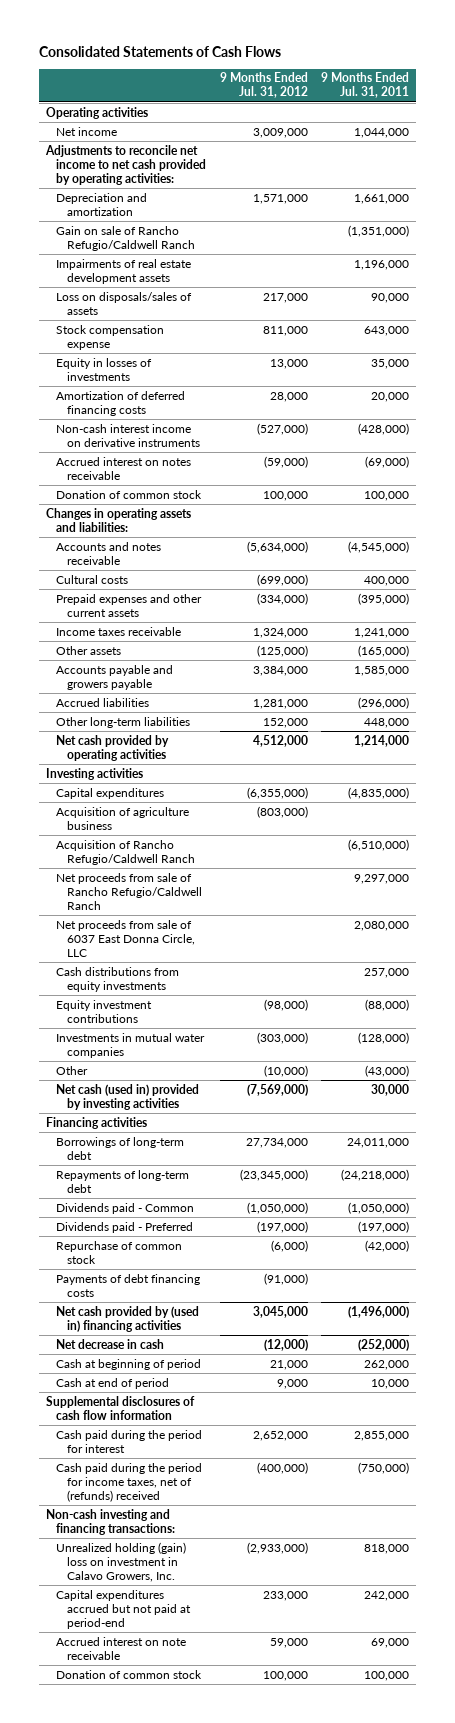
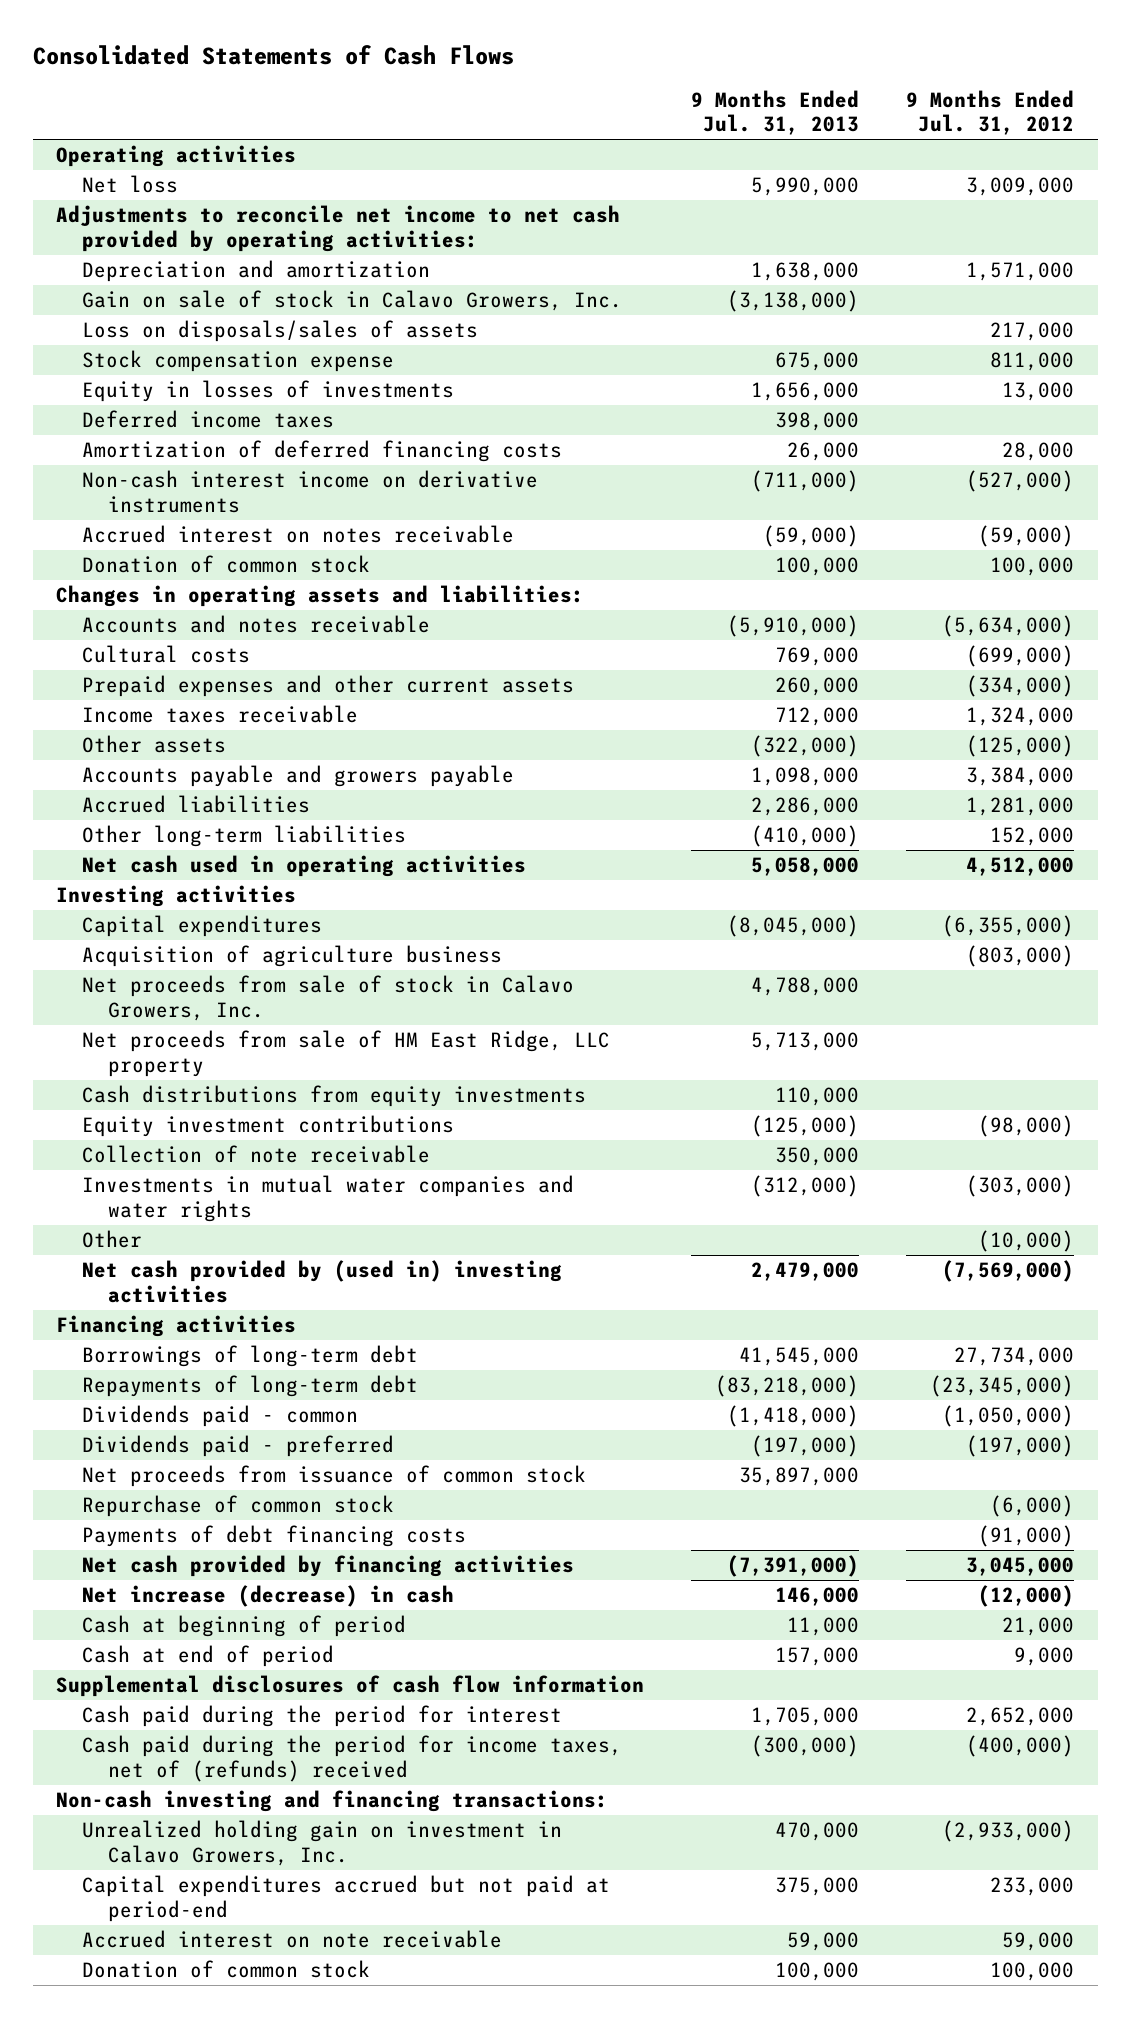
- | 9 Months Ended Jul. 31, 2012 | 9 Months Ended Jul. 31, 2011
+ | 9 Months Ended Jul. 31, 2013 | 9 Months Ended Jul. 31, 2012
- Net income | 3,009,000 | 1,044,000
+ Net loss | 5,990,000 | 3,009,000
- Gain on sale of Rancho Refugio/Caldwell Ranch | | (1,351,000)
- Impairments of real estate development assets | | 1,196,000
+ Gain on sale of stock in Calavo Growers, Inc. | (3,138,000) |
+ Deferred income taxes | 398,000 |
- Net cash provided by operating activities | 4,512,000 | 1,214,000
+ Net cash used in operating activities | 5,058,000 | 4,512,000
- Acquisition of Rancho Refugio/Caldwell Ranch | | (6,510,000)
- Net proceeds from sale of Rancho Refugio/Caldwell Ranch | | 9,297,000
- Net proceeds from sale of 6037 East Donna Circle, LLC | | 2,080,000
+ Net proceeds from sale of stock in Calavo Growers, Inc. | 4,788,000 |
+ Net proceeds from sale of HM East Ridge, LLC property | 5,713,000 |
- Investments in mutual water companies | (303,000) | (128,000)
+ Collection of note receivable | 350,000 |
+ Investments in mutual water companies and water rights | (312,000) | (303,000)
- Net cash (used in) provided by investing activities | (7,569,000) | 30,000
+ Net cash provided by (used in) investing activities | 2,479,000 | (7,569,000)
- Dividends paid - Common | (1,050,000) | (1,050,000)
- Dividends paid - Preferred | (197,000) | (197,000)
+ Dividends paid - common | (1,418,000) | (1,050,000)
+ Dividends paid - preferred | (197,000) | (197,000)
+ Net proceeds from issuance of common stock | 35,897,000 |
- Net cash provided by (used in) financing activities | 3,045,000 | (1,496,000)
- Net decrease in cash | (12,000) | (252,000)
+ Net cash provided by financing activities | (7,391,000) | 3,045,000
+ Net increase (decrease) in cash | 146,000 | (12,000)
- Unrealized holding (gain) loss on investment in Calavo Growers, Inc. | (2,933,000) | 818,000
+ Unrealized holding gain on investment in Calavo Growers, Inc. | 470,000 | (2,933,000)

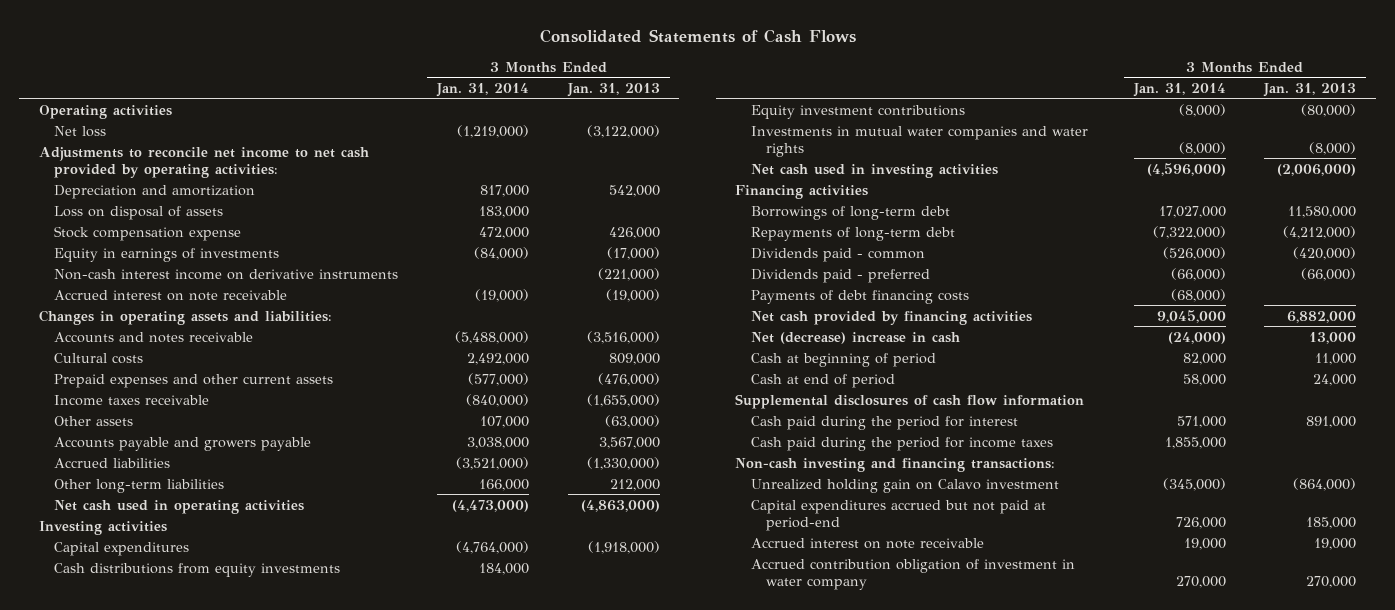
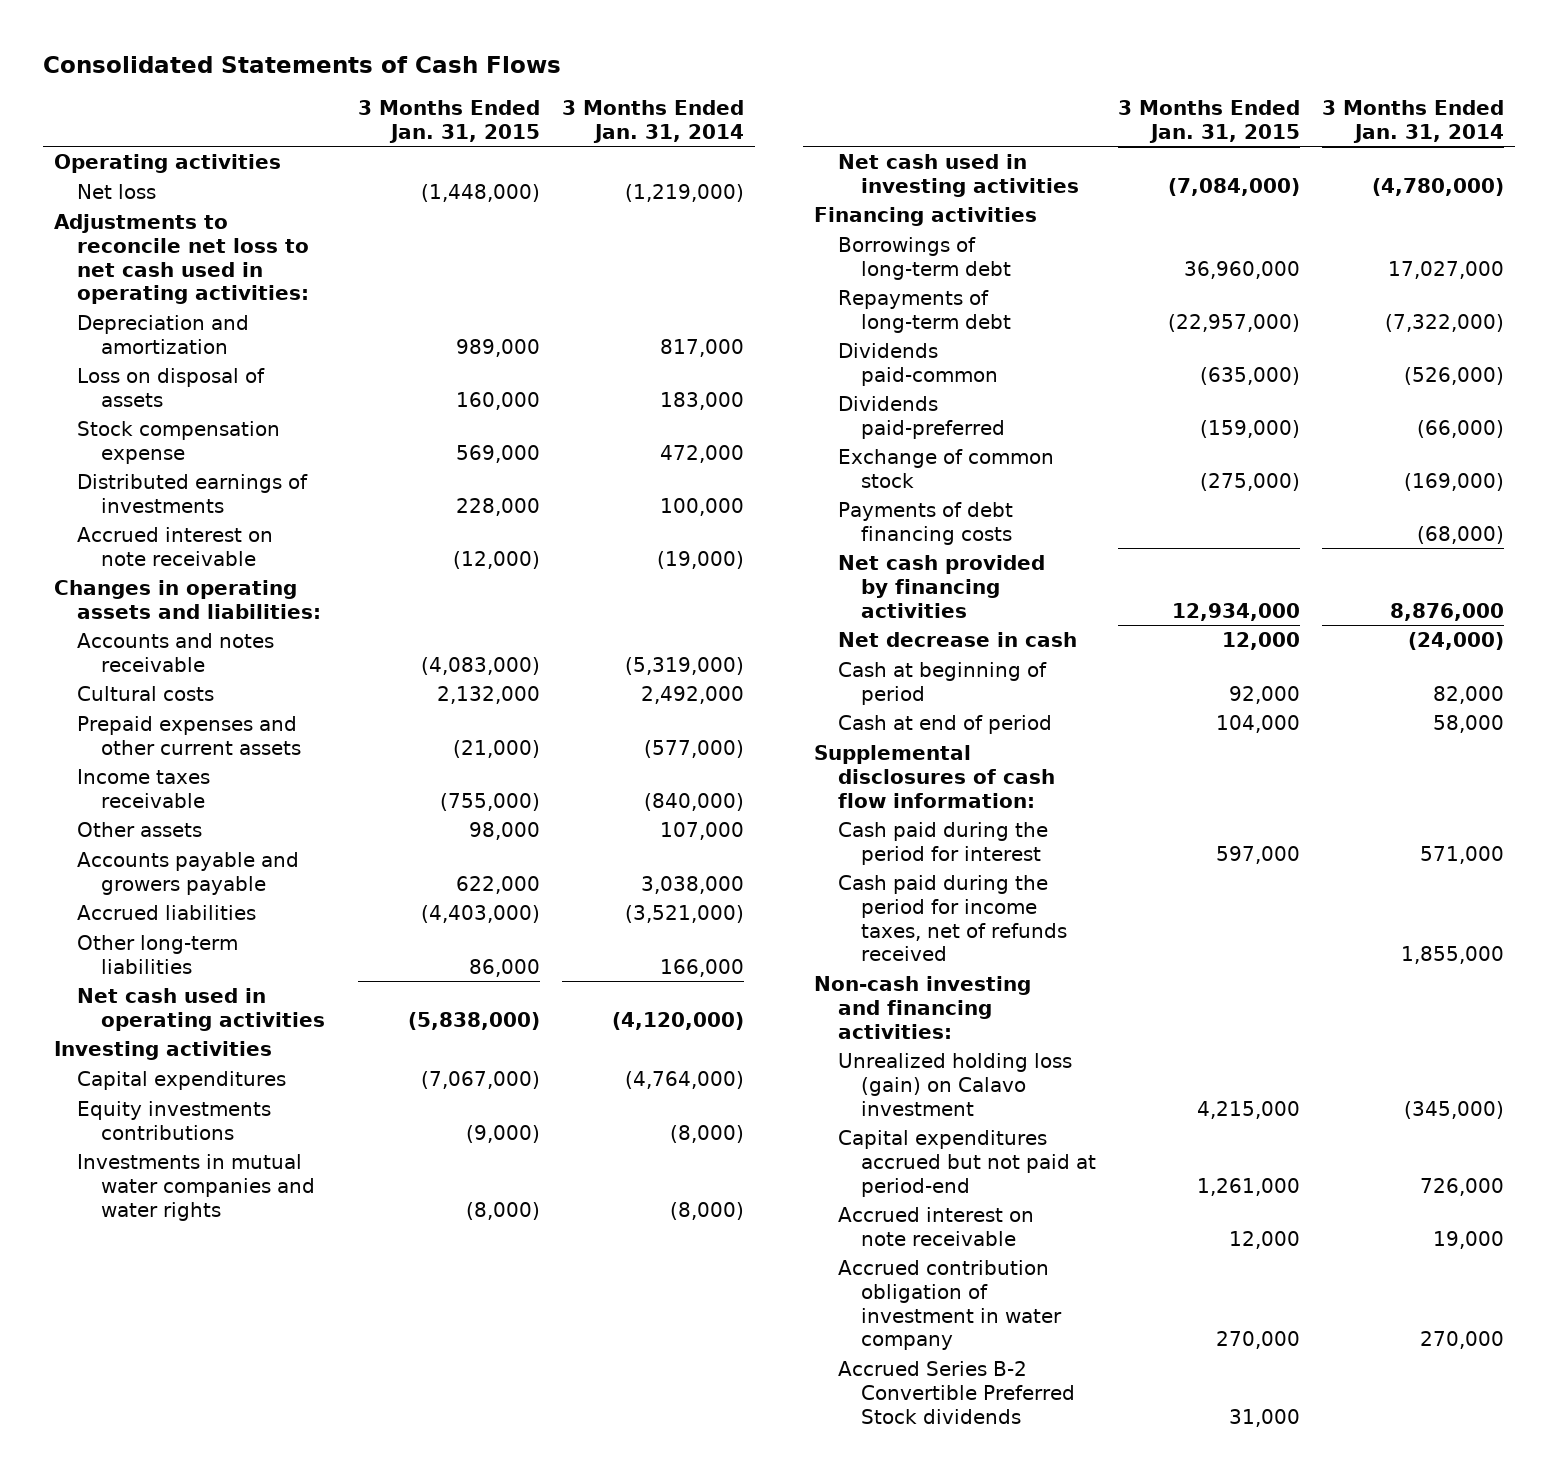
- | 3 Months Ended Jan. 31, 2014 | 3 Months Ended Jan. 31, 2013
+ | 3 Months Ended Jan. 31, 2015 | 3 Months Ended Jan. 31, 2014
- Adjustments to reconcile net income to net cash provided by operating activities:
+ Adjustments to reconcile net loss to net cash used in operating activities:
- Equity in earnings of investments | (84,000) | (17,000)
- Non-cash interest income on derivative instruments | | (221,000)
+ Distributed earnings of investments | 228,000 | 100,000
- Accounts and notes receivable | (5,488,000) | (3,516,000)
+ Accounts and notes receivable | (4,083,000) | (5,319,000)
- Net cash used in operating activities | (4,473,000) | (4,863,000)
+ Net cash used in operating activities | (5,838,000) | (4,120,000)
- Cash distributions from equity investments | 184,000 |
- Equity investment contributions | (8,000) | (80,000)
+ Equity investments contributions | (9,000) | (8,000)
- Net cash used in investing activities | (4,596,000) | (2,006,000)
+ Net cash used in investing activities | (7,084,000) | (4,780,000)
- Dividends paid - common | (526,000) | (420,000)
- Dividends paid - preferred | (66,000) | (66,000)
+ Dividends paid-common | (635,000) | (526,000)
+ Dividends paid-preferred | (159,000) | (66,000)
+ Exchange of common stock | (275,000) | (169,000)
- Net cash provided by financing activities | 9,045,000 | 6,882,000
- Net (decrease) increase in cash | (24,000) | 13,000
+ Net cash provided by financing activities | 12,934,000 | 8,876,000
+ Net decrease in cash | 12,000 | (24,000)
- Supplemental disclosures of cash flow information
+ Supplemental disclosures of cash flow information:
- Cash paid during the period for income taxes | 1,855,000 |
- Non-cash investing and financing transactions:
- Unrealized holding gain on Calavo investment | (345,000) | (864,000)
+ Cash paid during the period for income taxes, net of refunds received | | 1,855,000
+ Non-cash investing and financing activities:
+ Unrealized holding loss (gain) on Calavo investment | 4,215,000 | (345,000)
+ Accrued Series B-2 Convertible Preferred Stock dividends | 31,000 |

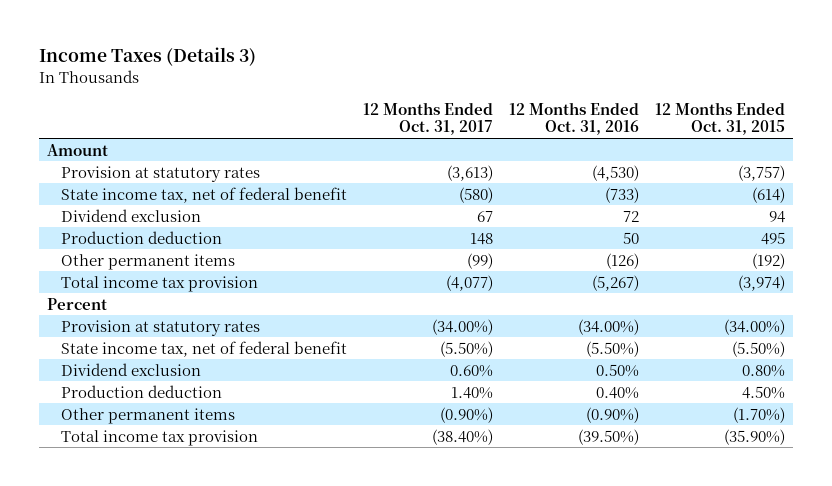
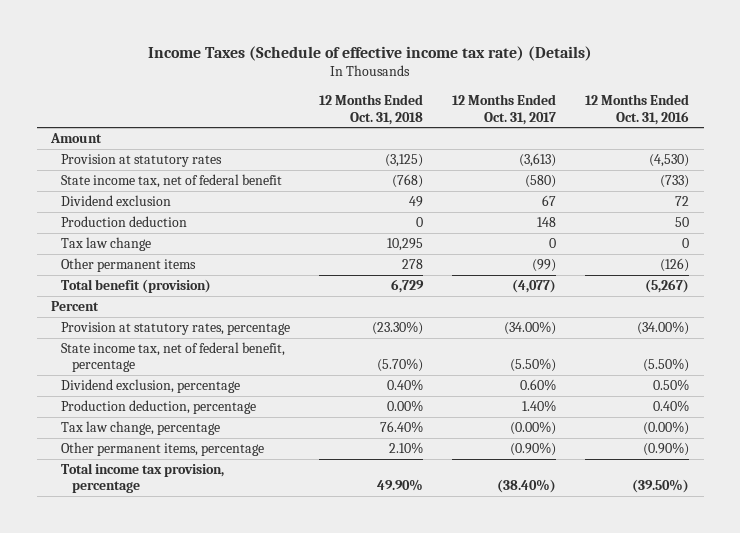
- Income Taxes (Details 3)
+ Income Taxes (Schedule of effective income tax rate) (Details)
- | 12 Months Ended Oct. 31, 2017 | 12 Months Ended Oct. 31, 2016 | 12 Months Ended Oct. 31, 2015
+ | 12 Months Ended Oct. 31, 2018 | 12 Months Ended Oct. 31, 2017 | 12 Months Ended Oct. 31, 2016
+ Tax law change | 10,295 | 0 | 0
- Total income tax provision | (4,077) | (5,267) | (3,974)
+ Total benefit (provision) | 6,729 | (4,077) | (5,267)
- Provision at statutory rates | (34.00%) | (34.00%) | (34.00%)
- State income tax, net of federal benefit | (5.50%) | (5.50%) | (5.50%)
- Dividend exclusion | 0.60% | 0.50% | 0.80%
- Production deduction | 1.40% | 0.40% | 4.50%
- Other permanent items | (0.90%) | (0.90%) | (1.70%)
- Total income tax provision | (38.40%) | (39.50%) | (35.90%)
+ Provision at statutory rates, percentage | (23.30%) | (34.00%) | (34.00%)
+ State income tax, net of federal benefit, percentage | (5.70%) | (5.50%) | (5.50%)
+ Dividend exclusion, percentage | 0.40% | 0.60% | 0.50%
+ Production deduction, percentage | 0.00% | 1.40% | 0.40%
+ Tax law change, percentage | 76.40% | (0.00%) | (0.00%)
+ Other permanent items, percentage | 2.10% | (0.90%) | (0.90%)
+ Total income tax provision, percentage | 49.90% | (38.40%) | (39.50%)

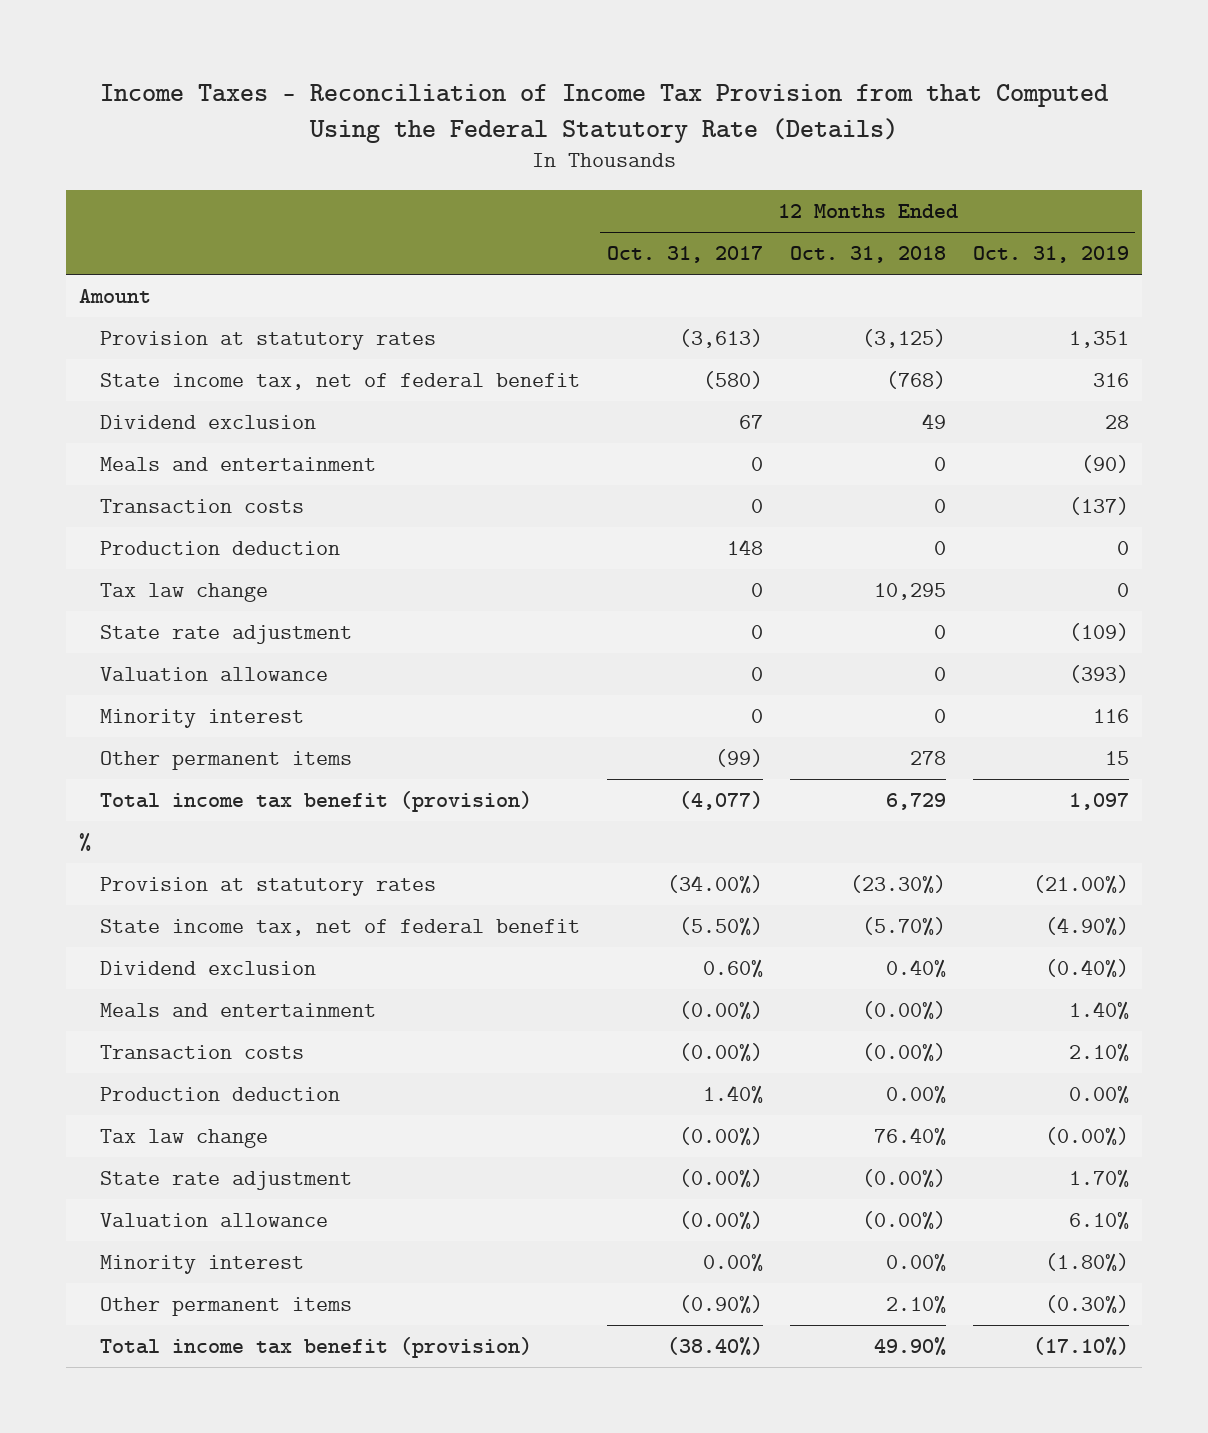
- Income Taxes (Schedule of effective income tax rate) (Details)
+ Income Taxes - Reconciliation of Income Tax Provision from that Computed Using the Federal Statutory Rate (Details)
- | 12 Months Ended Oct. 31, 2018 | 12 Months Ended Oct. 31, 2017 | 12 Months Ended Oct. 31, 2016
+ | 12 Months Ended Oct. 31, 2017 | 12 Months Ended Oct. 31, 2018 | 12 Months Ended Oct. 31, 2019
+ Meals and entertainment | 0 | 0 | (90)
+ Transaction costs | 0 | 0 | (137)
+ State rate adjustment | 0 | 0 | (109)
+ Valuation allowance | 0 | 0 | (393)
+ Minority interest | 0 | 0 | 116
- Total benefit (provision) | 6,729 | (4,077) | (5,267)
- Percent
- Provision at statutory rates, percentage | (23.30%) | (34.00%) | (34.00%)
- State income tax, net of federal benefit, percentage | (5.70%) | (5.50%) | (5.50%)
- Dividend exclusion, percentage | 0.40% | 0.60% | 0.50%
- Production deduction, percentage | 0.00% | 1.40% | 0.40%
- Tax law change, percentage | 76.40% | (0.00%) | (0.00%)
- Other permanent items, percentage | 2.10% | (0.90%) | (0.90%)
- Total income tax provision, percentage | 49.90% | (38.40%) | (39.50%)
+ Total income tax benefit (provision) | (4,077) | 6,729 | 1,097
+ %
+ Provision at statutory rates | (34.00%) | (23.30%) | (21.00%)
+ State income tax, net of federal benefit | (5.50%) | (5.70%) | (4.90%)
+ Dividend exclusion | 0.60% | 0.40% | (0.40%)
+ Meals and entertainment | (0.00%) | (0.00%) | 1.40%
+ Transaction costs | (0.00%) | (0.00%) | 2.10%
+ Production deduction | 1.40% | 0.00% | 0.00%
+ Tax law change | (0.00%) | 76.40% | (0.00%)
+ State rate adjustment | (0.00%) | (0.00%) | 1.70%
+ Valuation allowance | (0.00%) | (0.00%) | 6.10%
+ Minority interest | 0.00% | 0.00% | (1.80%)
+ Other permanent items | (0.90%) | 2.10% | (0.30%)
+ Total income tax benefit (provision) | (38.40%) | 49.90% | (17.10%)

